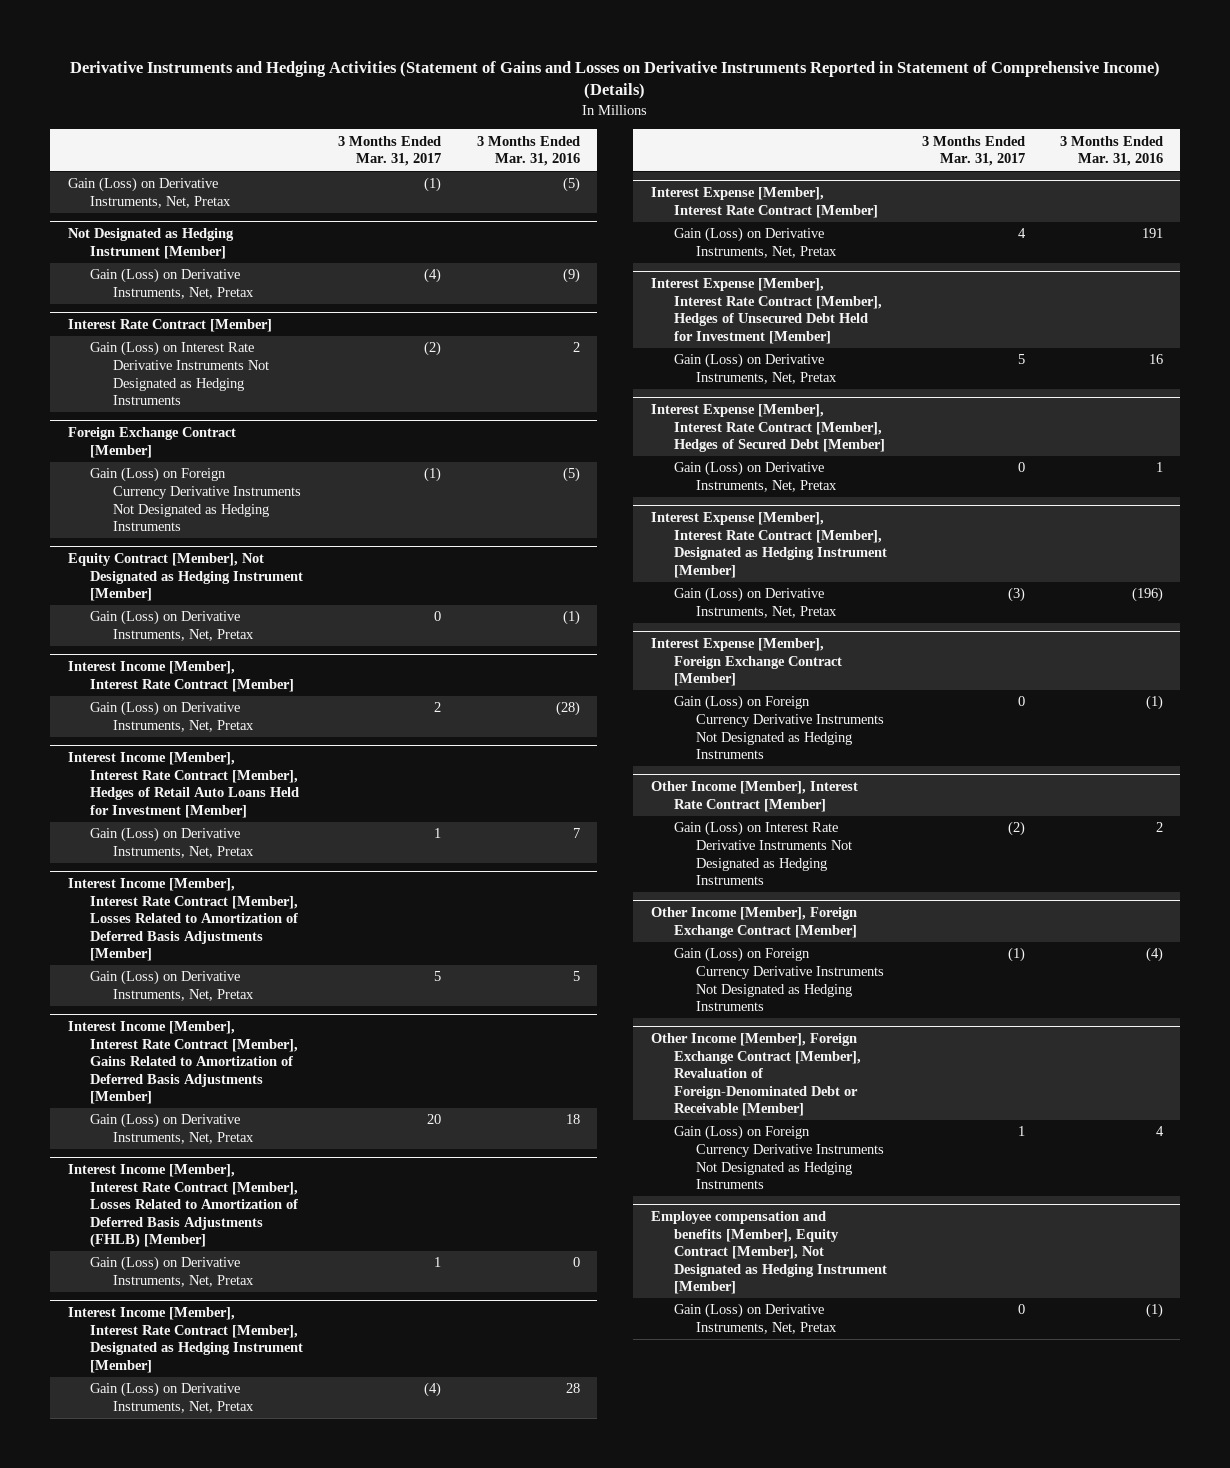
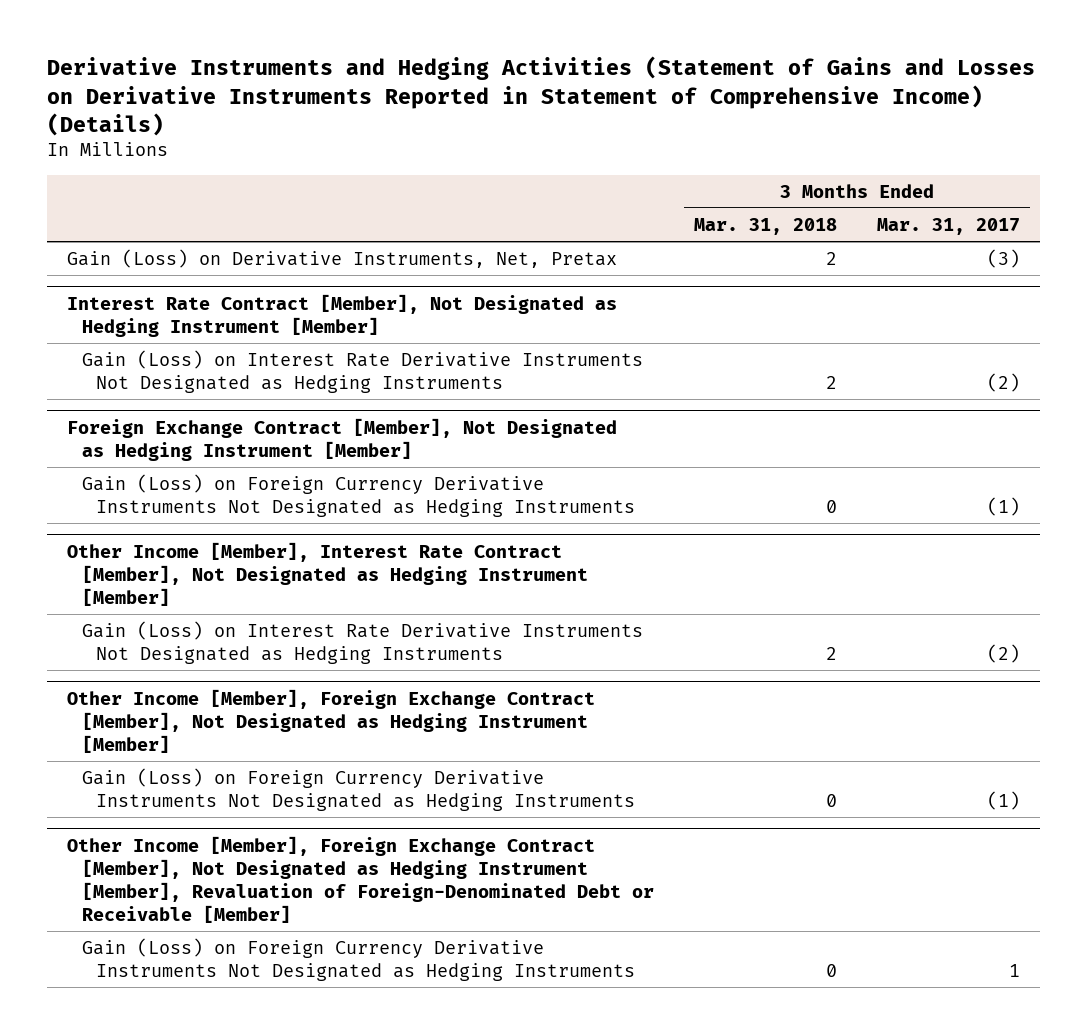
- | 3 Months Ended Mar. 31, 2017 | 3 Months Ended Mar. 31, 2016
+ | 3 Months Ended Mar. 31, 2018 | 3 Months Ended Mar. 31, 2017
- Gain (Loss) on Derivative Instruments, Net, Pretax | (1) | (5)
- Not Designated as Hedging Instrument [Member]
- Gain (Loss) on Derivative Instruments, Net, Pretax | (4) | (9)
- Interest Rate Contract [Member]
+ Gain (Loss) on Derivative Instruments, Net, Pretax | 2 | (3)
+ Interest Rate Contract [Member], Not Designated as Hedging Instrument [Member]
- Foreign Exchange Contract [Member]
+ Foreign Exchange Contract [Member], Not Designated as Hedging Instrument [Member]
- Equity Contract [Member], Not Designated as Hedging Instrument [Member]
- Gain (Loss) on Derivative Instruments, Net, Pretax | 0 | (1)
- Interest Income [Member], Interest Rate Contract [Member]
- Gain (Loss) on Derivative Instruments, Net, Pretax | 2 | (28)
- Interest Income [Member], Interest Rate Contract [Member], Hedges of Retail Auto Loans Held for Investment [Member]
- Gain (Loss) on Derivative Instruments, Net, Pretax | 1 | 7
- Interest Income [Member], Interest Rate Contract [Member], Losses Related to Amortization of Deferred Basis Adjustments [Member]
- Gain (Loss) on Derivative Instruments, Net, Pretax | 5 | 5
- Interest Income [Member], Interest Rate Contract [Member], Gains Related to Amortization of Deferred Basis Adjustments [Member]
- Gain (Loss) on Derivative Instruments, Net, Pretax | 20 | 18
- Interest Income [Member], Interest Rate Contract [Member], Losses Related to Amortization of Deferred Basis Adjustments (FHLB) [Member]
- Gain (Loss) on Derivative Instruments, Net, Pretax | 1 | 0
- Interest Income [Member], Interest Rate Contract [Member], Designated as Hedging Instrument [Member]
- Gain (Loss) on Derivative Instruments, Net, Pretax | (4) | 28
- Interest Expense [Member], Interest Rate Contract [Member]
- Gain (Loss) on Derivative Instruments, Net, Pretax | 4 | 191
- Interest Expense [Member], Interest Rate Contract [Member], Hedges of Unsecured Debt Held for Investment [Member]
- Gain (Loss) on Derivative Instruments, Net, Pretax | 5 | 16
- Interest Expense [Member], Interest Rate Contract [Member], Hedges of Secured Debt [Member]
- Gain (Loss) on Derivative Instruments, Net, Pretax | 0 | 1
- Interest Expense [Member], Interest Rate Contract [Member], Designated as Hedging Instrument [Member]
- Gain (Loss) on Derivative Instruments, Net, Pretax | (3) | (196)
- Interest Expense [Member], Foreign Exchange Contract [Member]
- Gain (Loss) on Foreign Currency Derivative Instruments Not Designated as Hedging Instruments | 0 | (1)
- Other Income [Member], Interest Rate Contract [Member]
+ Other Income [Member], Interest Rate Contract [Member], Not Designated as Hedging Instrument [Member]
- Other Income [Member], Foreign Exchange Contract [Member]
+ Other Income [Member], Foreign Exchange Contract [Member], Not Designated as Hedging Instrument [Member]
- Other Income [Member], Foreign Exchange Contract [Member], Revaluation of Foreign-Denominated Debt or Receivable [Member]
+ Other Income [Member], Foreign Exchange Contract [Member], Not Designated as Hedging Instrument [Member], Revaluation of Foreign-Denominated Debt or Receivable [Member]
- Employee compensation and benefits [Member], Equity Contract [Member], Not Designated as Hedging Instrument [Member]
- Gain (Loss) on Derivative Instruments, Net, Pretax | 0 | (1)

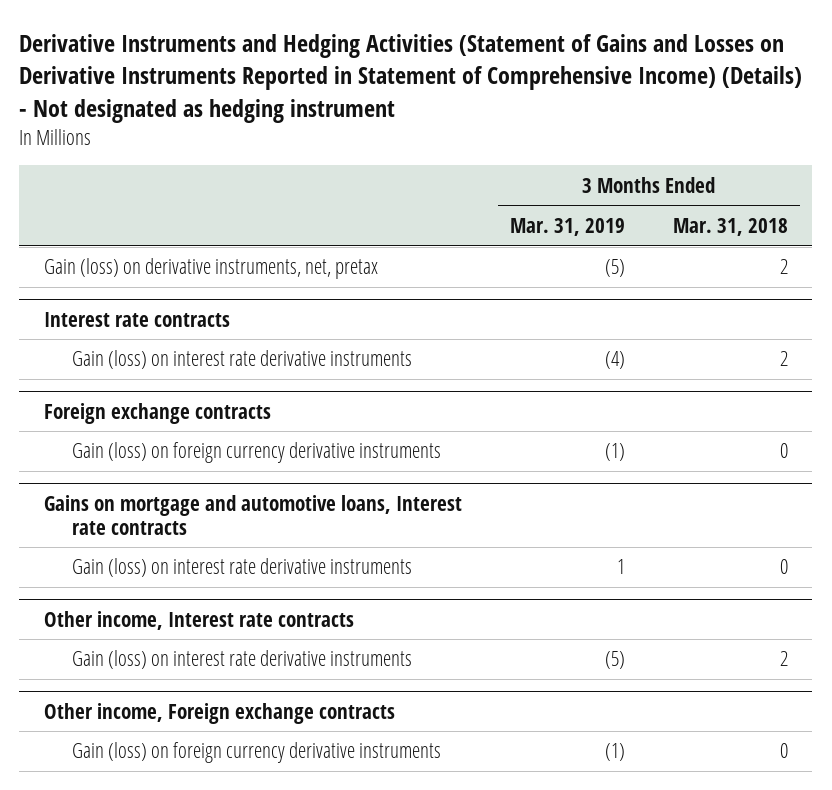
- Derivative Instruments and Hedging Activities (Statement of Gains and Losses on Derivative Instruments Reported in Statement of Comprehensive Income) (Details)
+ Derivative Instruments and Hedging Activities (Statement of Gains and Losses on Derivative Instruments Reported in Statement of Comprehensive Income) (Details) - Not designated as hedging instrument
- | 3 Months Ended Mar. 31, 2018 | 3 Months Ended Mar. 31, 2017
+ | 3 Months Ended Mar. 31, 2019 | 3 Months Ended Mar. 31, 2018
- Gain (Loss) on Derivative Instruments, Net, Pretax | 2 | (3)
- Interest Rate Contract [Member], Not Designated as Hedging Instrument [Member]
- Gain (Loss) on Interest Rate Derivative Instruments Not Designated as Hedging Instruments | 2 | (2)
- Foreign Exchange Contract [Member], Not Designated as Hedging Instrument [Member]
- Gain (Loss) on Foreign Currency Derivative Instruments Not Designated as Hedging Instruments | 0 | (1)
- Other Income [Member], Interest Rate Contract [Member], Not Designated as Hedging Instrument [Member]
- Gain (Loss) on Interest Rate Derivative Instruments Not Designated as Hedging Instruments | 2 | (2)
- Other Income [Member], Foreign Exchange Contract [Member], Not Designated as Hedging Instrument [Member]
- Gain (Loss) on Foreign Currency Derivative Instruments Not Designated as Hedging Instruments | 0 | (1)
- Other Income [Member], Foreign Exchange Contract [Member], Not Designated as Hedging Instrument [Member], Revaluation of Foreign-Denominated Debt or Receivable [Member]
- Gain (Loss) on Foreign Currency Derivative Instruments Not Designated as Hedging Instruments | 0 | 1
+ Gain (loss) on derivative instruments, net, pretax | (5) | 2
+ Interest rate contracts
+ Gain (loss) on interest rate derivative instruments | (4) | 2
+ Foreign exchange contracts
+ Gain (loss) on foreign currency derivative instruments | (1) | 0
+ Gains on mortgage and automotive loans, Interest rate contracts
+ Gain (loss) on interest rate derivative instruments | 1 | 0
+ Other income, Interest rate contracts
+ Gain (loss) on interest rate derivative instruments | (5) | 2
+ Other income, Foreign exchange contracts
+ Gain (loss) on foreign currency derivative instruments | (1) | 0

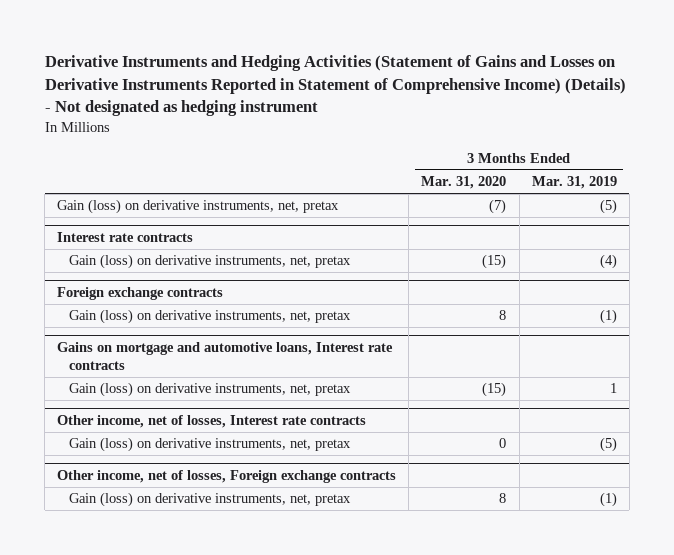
- | 3 Months Ended Mar. 31, 2019 | 3 Months Ended Mar. 31, 2018
+ | 3 Months Ended Mar. 31, 2020 | 3 Months Ended Mar. 31, 2019
@ Interest rate contracts
- Gain (loss) on interest rate derivative instruments | (4) | 2
+ Gain (loss) on derivative instruments, net, pretax | (15) | (4)
@ Foreign exchange contracts
- Gain (loss) on foreign currency derivative instruments | (1) | 0
+ Gain (loss) on derivative instruments, net, pretax | 8 | (1)
@ Gains on mortgage and automotive loans, Interest rate contracts
- Gain (loss) on interest rate derivative instruments | 1 | 0
- Other income, Interest rate contracts
- Gain (loss) on interest rate derivative instruments | (5) | 2
- Other income, Foreign exchange contracts
- Gain (loss) on foreign currency derivative instruments | (1) | 0
@ Gains on mortgage and automotive loans, Interest rate contracts
+ Gain (loss) on derivative instruments, net, pretax | (15) | 1
+ Other income, net of losses, Interest rate contracts
+ Gain (loss) on derivative instruments, net, pretax | 0 | (5)
+ Other income, net of losses, Foreign exchange contracts
+ Gain (loss) on derivative instruments, net, pretax | 8 | (1)

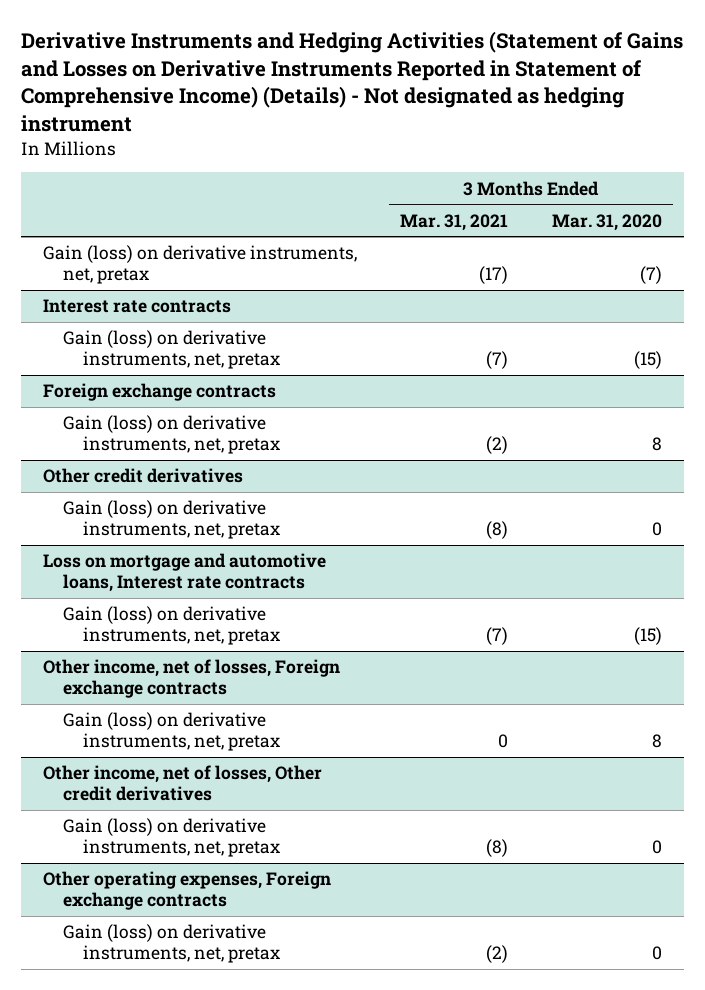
- | 3 Months Ended Mar. 31, 2020 | 3 Months Ended Mar. 31, 2019
+ | 3 Months Ended Mar. 31, 2021 | 3 Months Ended Mar. 31, 2020
- Gains on mortgage and automotive loans, Interest rate contracts
- Gain (loss) on derivative instruments, net, pretax | (15) | 1
- Other income, net of losses, Interest rate contracts
+ Other credit derivatives
+ Loss on mortgage and automotive loans, Interest rate contracts
+ Gain (loss) on derivative instruments, net, pretax | (7) | (15)
+ Other income, net of losses, Other credit derivatives
+ Gain (loss) on derivative instruments, net, pretax | (8) | 0
+ Other operating expenses, Foreign exchange contracts
+ Gain (loss) on derivative instruments, net, pretax | (2) | 0

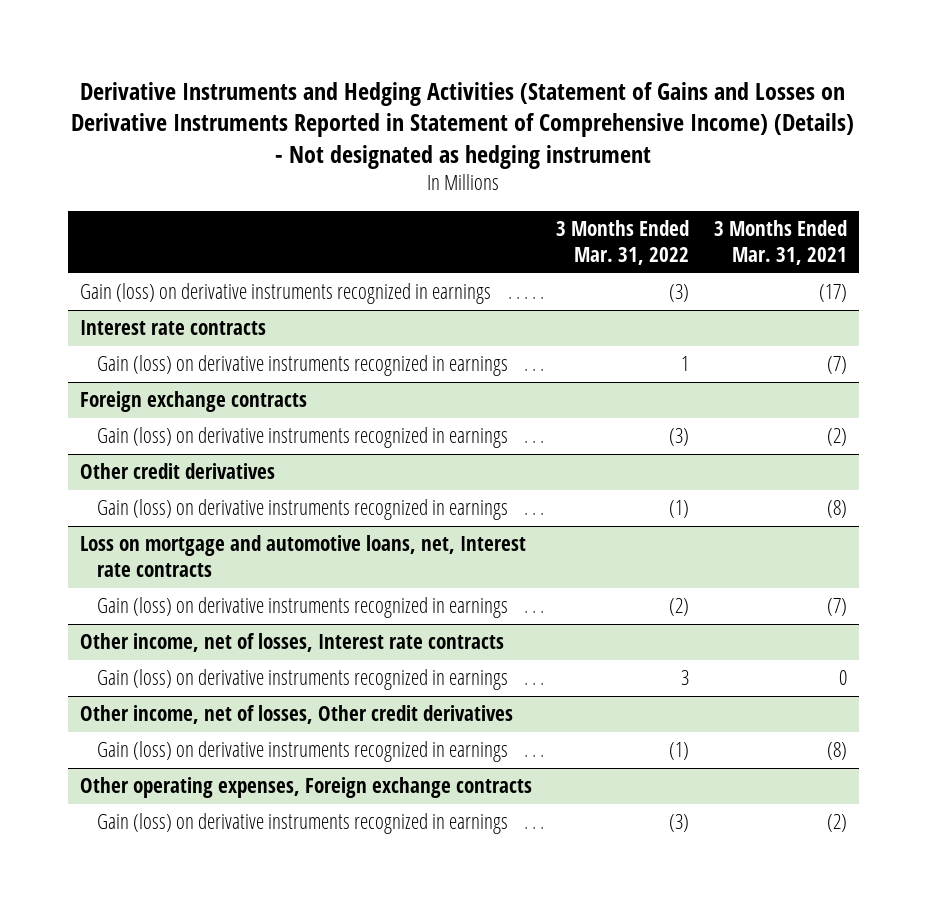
- | 3 Months Ended Mar. 31, 2021 | 3 Months Ended Mar. 31, 2020
+ | 3 Months Ended Mar. 31, 2022 | 3 Months Ended Mar. 31, 2021
- Gain (loss) on derivative instruments, net, pretax | (17) | (7)
+ Gain (loss) on derivative instruments recognized in earnings | (3) | (17)
@ Interest rate contracts
- Gain (loss) on derivative instruments, net, pretax | (7) | (15)
+ Gain (loss) on derivative instruments recognized in earnings | 1 | (7)
@ Foreign exchange contracts
- Gain (loss) on derivative instruments, net, pretax | (2) | 8
+ Gain (loss) on derivative instruments recognized in earnings | (3) | (2)
@ Other credit derivatives
- Gain (loss) on derivative instruments, net, pretax | (8) | 0
- Loss on mortgage and automotive loans, Interest rate contracts
- Gain (loss) on derivative instruments, net, pretax | (7) | (15)
- Other income, net of losses, Foreign exchange contracts
- Gain (loss) on derivative instruments, net, pretax | 0 | 8
@ Other credit derivatives
+ Gain (loss) on derivative instruments recognized in earnings | (1) | (8)
+ Loss on mortgage and automotive loans, net, Interest rate contracts
+ Gain (loss) on derivative instruments recognized in earnings | (2) | (7)
+ Other income, net of losses, Interest rate contracts
+ Gain (loss) on derivative instruments recognized in earnings | 3 | 0
@ Other income, net of losses, Other credit derivatives
- Gain (loss) on derivative instruments, net, pretax | (8) | 0
+ Gain (loss) on derivative instruments recognized in earnings | (1) | (8)
@ Other operating expenses, Foreign exchange contracts
- Gain (loss) on derivative instruments, net, pretax | (2) | 0
+ Gain (loss) on derivative instruments recognized in earnings | (3) | (2)

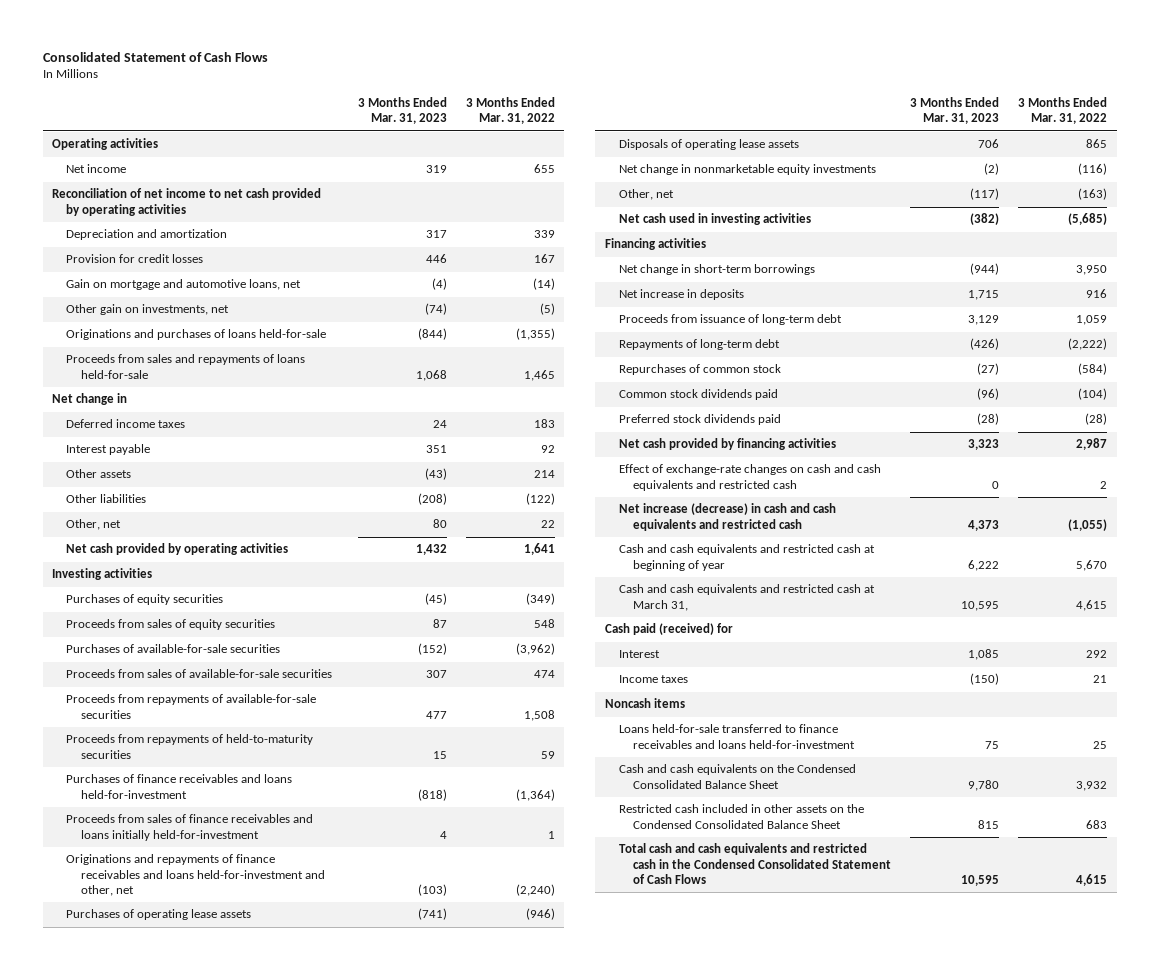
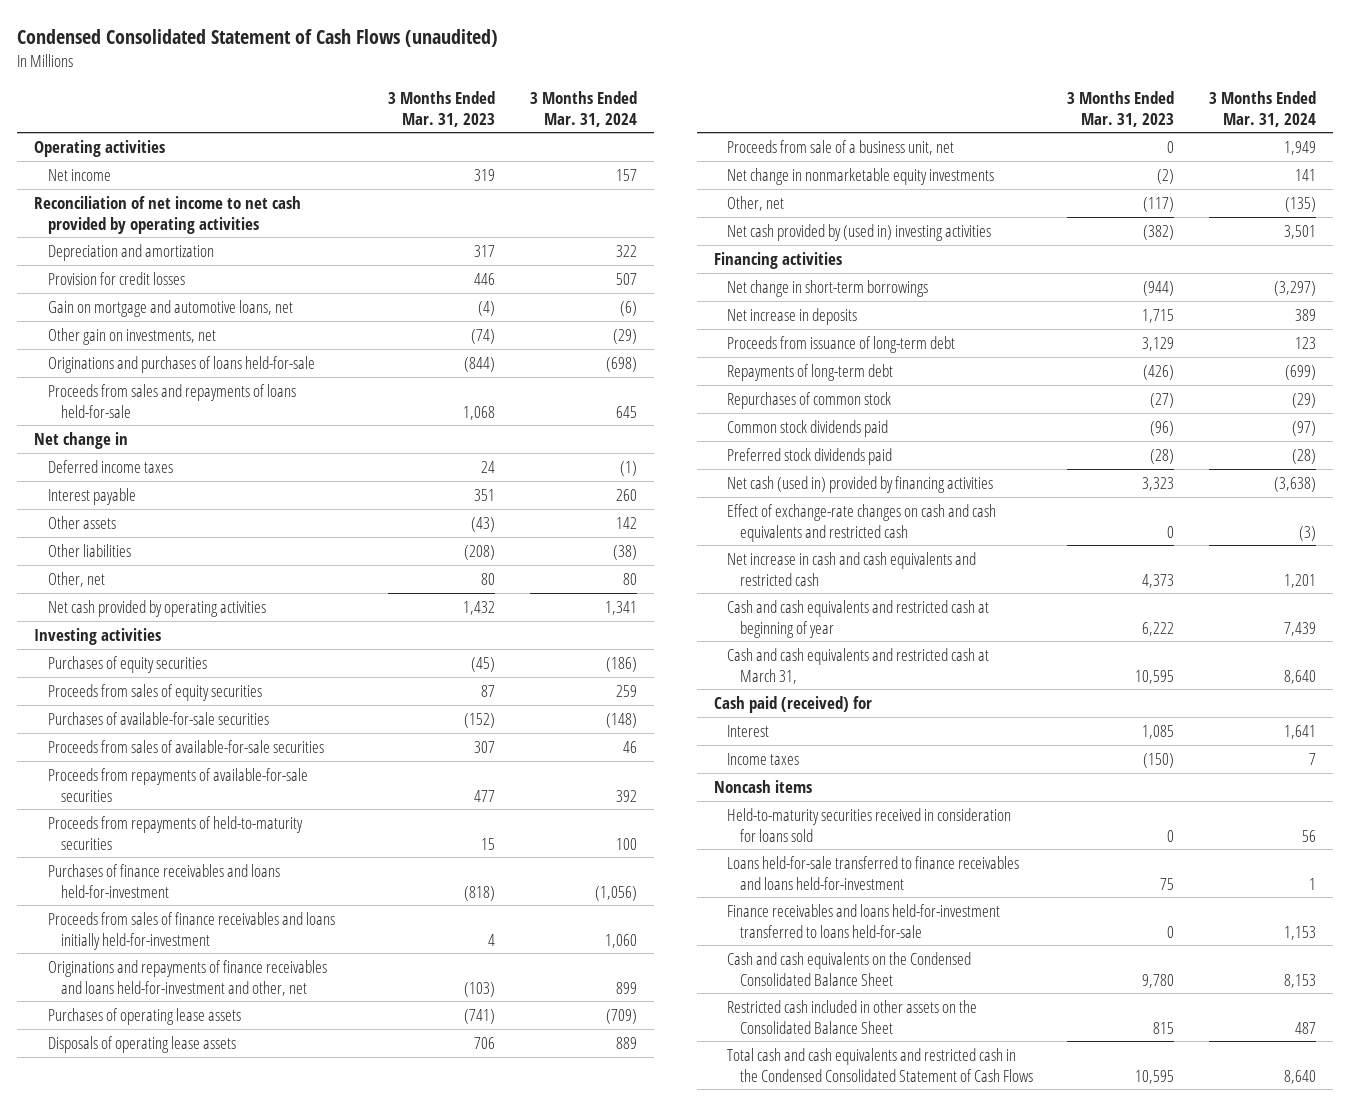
- Consolidated Statement of Cash Flows
+ Condensed Consolidated Statement of Cash Flows (unaudited)
- | 3 Months Ended Mar. 31, 2023 | 3 Months Ended Mar. 31, 2022
+ | 3 Months Ended Mar. 31, 2023 | 3 Months Ended Mar. 31, 2024
+ Proceeds from sale of a business unit, net | 0 | 1,949
- Net cash used in investing activities | (382) | (5,685)
+ Net cash provided by (used in) investing activities | (382) | 3,501
- Net cash provided by financing activities | 3,323 | 2,987
+ Net cash (used in) provided by financing activities | 3,323 | (3,638)
- Net increase (decrease) in cash and cash equivalents and restricted cash | 4,373 | (1,055)
+ Net increase in cash and cash equivalents and restricted cash | 4,373 | 1,201
+ Held-to-maturity securities received in consideration for loans sold | 0 | 56
+ Finance receivables and loans held-for-investment transferred to loans held-for-sale | 0 | 1,153
- Restricted cash included in other assets on the Condensed Consolidated Balance Sheet | 815 | 683
+ Restricted cash included in other assets on the Consolidated Balance Sheet | 815 | 487

